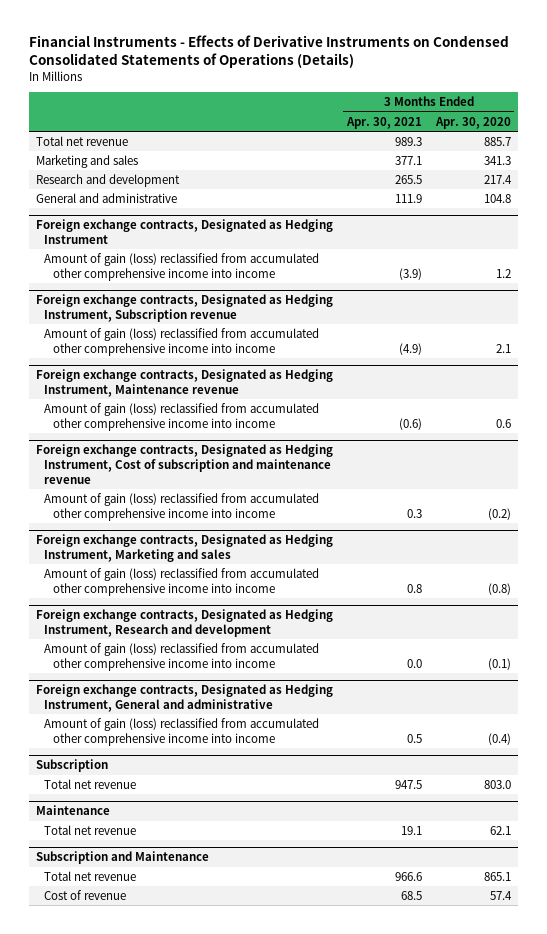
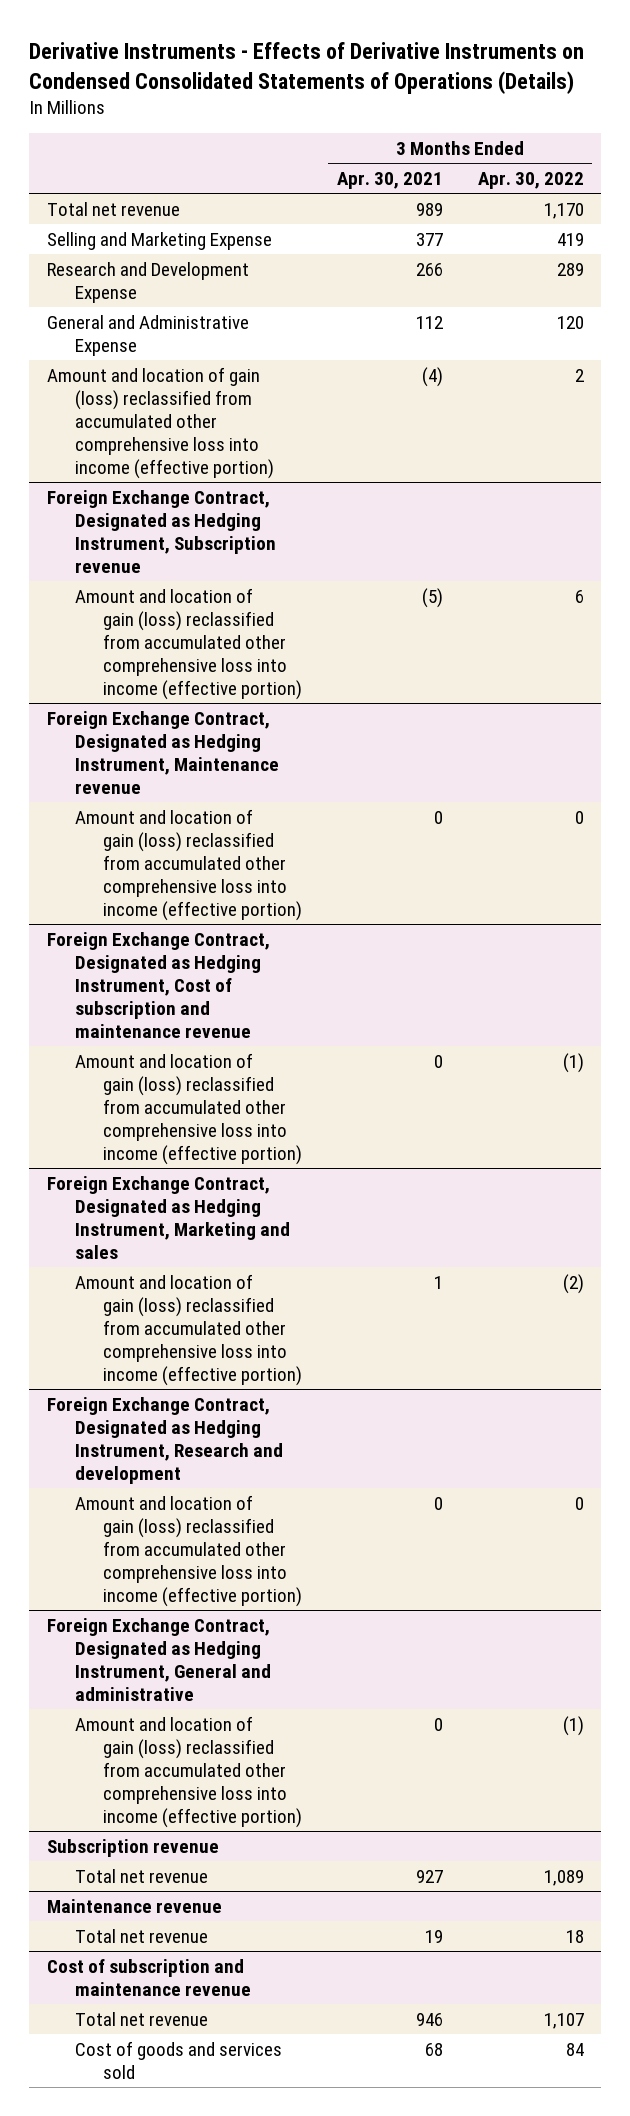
- Financial Instruments - Effects of Derivative Instruments on Condensed Consolidated Statements of Operations (Details)
+ Derivative Instruments - Effects of Derivative Instruments on Condensed Consolidated Statements of Operations (Details)
- | 3 Months Ended Apr. 30, 2021 | 3 Months Ended Apr. 30, 2020
+ | 3 Months Ended Apr. 30, 2021 | 3 Months Ended Apr. 30, 2022
- Total net revenue | 989.3 | 885.7
- Marketing and sales | 377.1 | 341.3
- Research and development | 265.5 | 217.4
- General and administrative | 111.9 | 104.8
- Foreign exchange contracts, Designated as Hedging Instrument
- Amount of gain (loss) reclassified from accumulated other comprehensive income into income | (3.9) | 1.2
- Foreign exchange contracts, Designated as Hedging Instrument, Subscription revenue
- Amount of gain (loss) reclassified from accumulated other comprehensive income into income | (4.9) | 2.1
- Foreign exchange contracts, Designated as Hedging Instrument, Maintenance revenue
- Amount of gain (loss) reclassified from accumulated other comprehensive income into income | (0.6) | 0.6
- Foreign exchange contracts, Designated as Hedging Instrument, Cost of subscription and maintenance revenue
- Amount of gain (loss) reclassified from accumulated other comprehensive income into income | 0.3 | (0.2)
- Foreign exchange contracts, Designated as Hedging Instrument, Marketing and sales
- Amount of gain (loss) reclassified from accumulated other comprehensive income into income | 0.8 | (0.8)
- Foreign exchange contracts, Designated as Hedging Instrument, Research and development
- Amount of gain (loss) reclassified from accumulated other comprehensive income into income | 0.0 | (0.1)
- Foreign exchange contracts, Designated as Hedging Instrument, General and administrative
- Amount of gain (loss) reclassified from accumulated other comprehensive income into income | 0.5 | (0.4)
- Subscription
- Total net revenue | 947.5 | 803.0
- Maintenance
- Total net revenue | 19.1 | 62.1
- Subscription and Maintenance
- Total net revenue | 966.6 | 865.1
- Cost of revenue | 68.5 | 57.4
+ Total net revenue | 989 | 1,170
+ Selling and Marketing Expense | 377 | 419
+ Research and Development Expense | 266 | 289
+ General and Administrative Expense | 112 | 120
+ Amount and location of gain (loss) reclassified from accumulated other comprehensive loss into income (effective portion) | (4) | 2
+ Foreign Exchange Contract, Designated as Hedging Instrument, Subscription revenue
+ Amount and location of gain (loss) reclassified from accumulated other comprehensive loss into income (effective portion) | (5) | 6
+ Foreign Exchange Contract, Designated as Hedging Instrument, Maintenance revenue
+ Amount and location of gain (loss) reclassified from accumulated other comprehensive loss into income (effective portion) | 0 | 0
+ Foreign Exchange Contract, Designated as Hedging Instrument, Cost of subscription and maintenance revenue
+ Amount and location of gain (loss) reclassified from accumulated other comprehensive loss into income (effective portion) | 0 | (1)
+ Foreign Exchange Contract, Designated as Hedging Instrument, Marketing and sales
+ Amount and location of gain (loss) reclassified from accumulated other comprehensive loss into income (effective portion) | 1 | (2)
+ Foreign Exchange Contract, Designated as Hedging Instrument, Research and development
+ Amount and location of gain (loss) reclassified from accumulated other comprehensive loss into income (effective portion) | 0 | 0
+ Foreign Exchange Contract, Designated as Hedging Instrument, General and administrative
+ Amount and location of gain (loss) reclassified from accumulated other comprehensive loss into income (effective portion) | 0 | (1)
+ Subscription revenue
+ Total net revenue | 927 | 1,089
+ Maintenance revenue
+ Total net revenue | 19 | 18
+ Cost of subscription and maintenance revenue
+ Total net revenue | 946 | 1,107
+ Cost of goods and services sold | 68 | 84

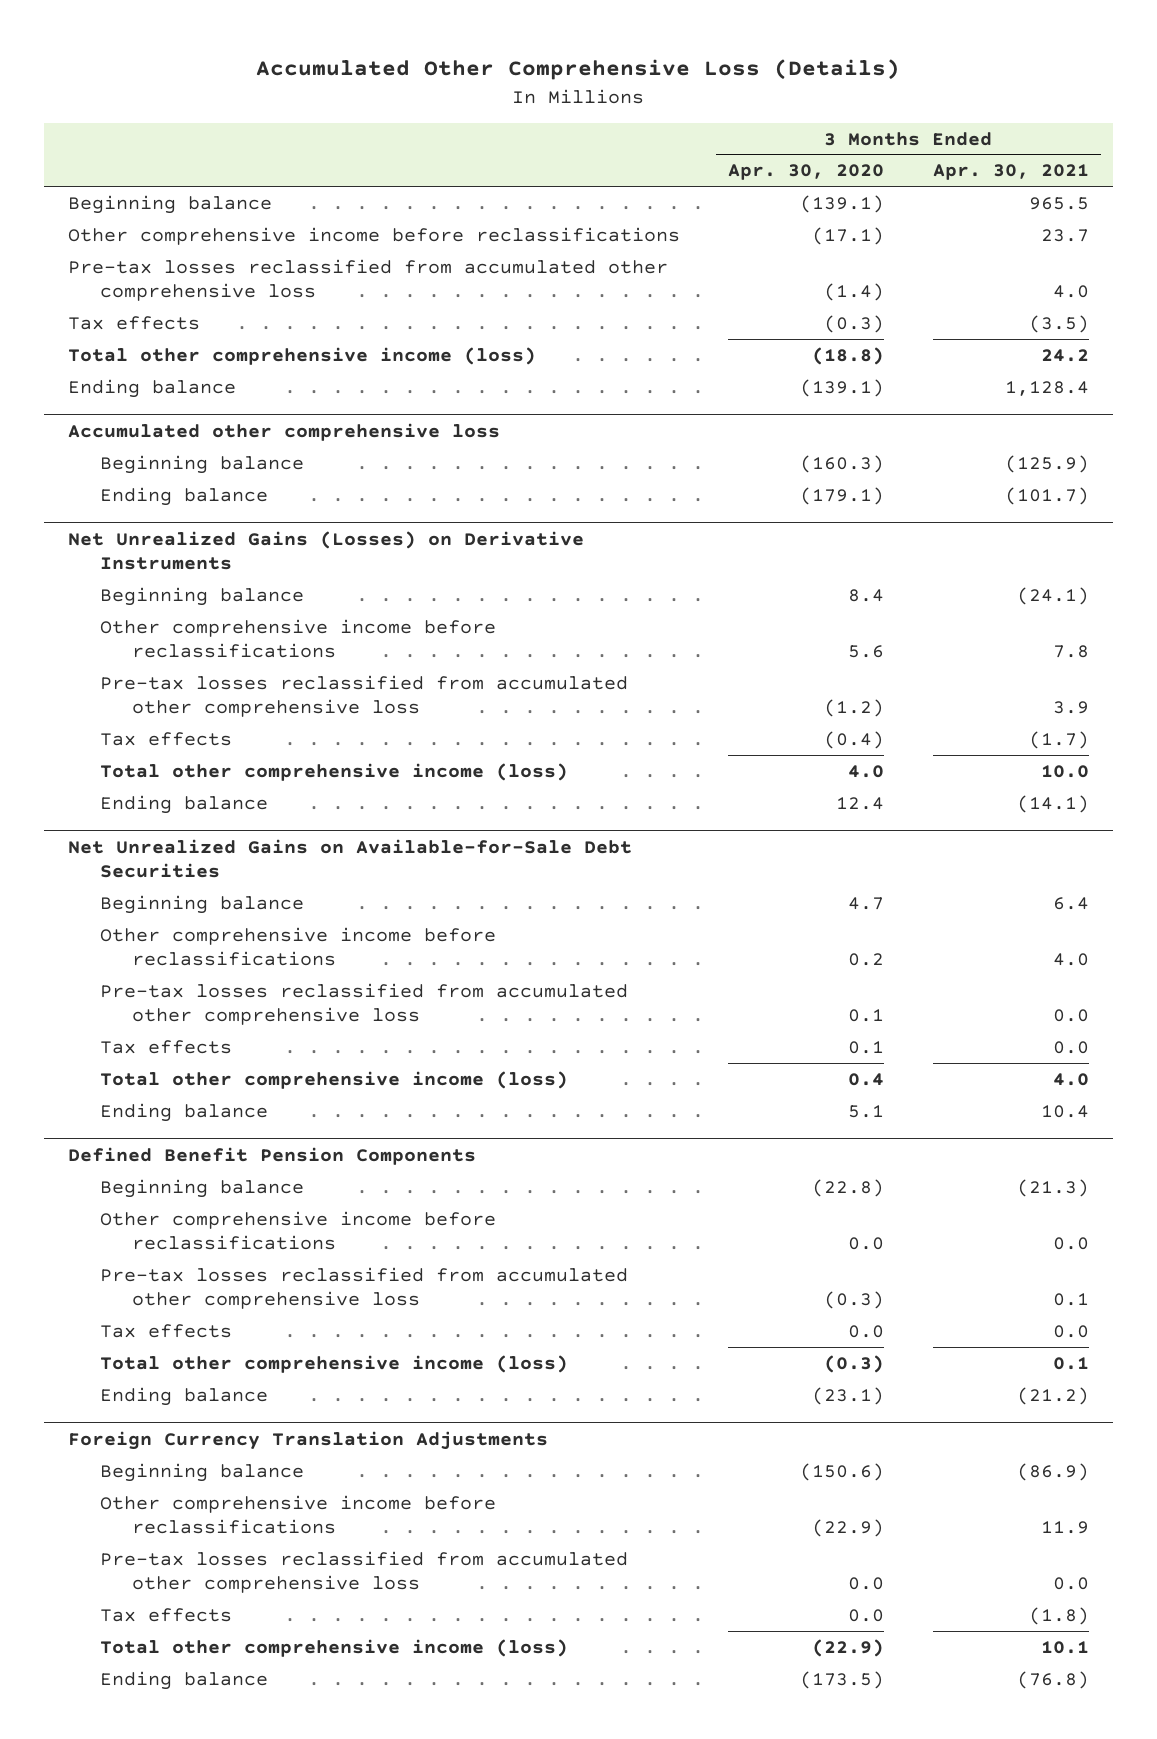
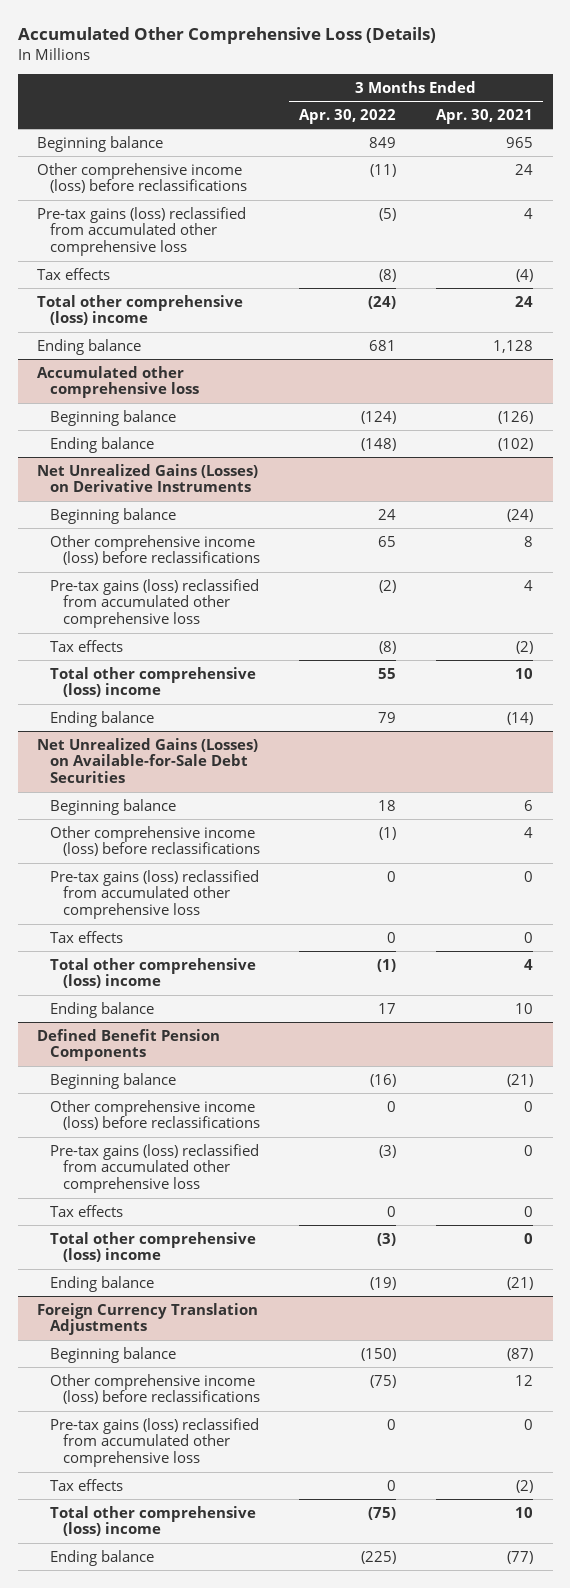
- | 3 Months Ended Apr. 30, 2020 | 3 Months Ended Apr. 30, 2021
+ | 3 Months Ended Apr. 30, 2022 | 3 Months Ended Apr. 30, 2021
- Beginning balance | (139.1) | 965.5
- Other comprehensive income before reclassifications | (17.1) | 23.7
- Pre-tax losses reclassified from accumulated other comprehensive loss | (1.4) | 4.0
- Tax effects | (0.3) | (3.5)
- Total other comprehensive income (loss) | (18.8) | 24.2
- Ending balance | (139.1) | 1,128.4
+ Beginning balance | 849 | 965
+ Other comprehensive income (loss) before reclassifications | (11) | 24
+ Pre-tax gains (loss) reclassified from accumulated other comprehensive loss | (5) | 4
+ Tax effects | (8) | (4)
+ Total other comprehensive (loss) income | (24) | 24
+ Ending balance | 681 | 1,128
@ Accumulated other comprehensive loss
- Beginning balance | (160.3) | (125.9)
- Ending balance | (179.1) | (101.7)
+ Beginning balance | (124) | (126)
+ Ending balance | (148) | (102)
@ Net Unrealized Gains (Losses) on Derivative Instruments
- Beginning balance | 8.4 | (24.1)
- Other comprehensive income before reclassifications | 5.6 | 7.8
- Pre-tax losses reclassified from accumulated other comprehensive loss | (1.2) | 3.9
- Tax effects | (0.4) | (1.7)
- Total other comprehensive income (loss) | 4.0 | 10.0
- Ending balance | 12.4 | (14.1)
- Net Unrealized Gains on Available-for-Sale Debt Securities
- Beginning balance | 4.7 | 6.4
- Other comprehensive income before reclassifications | 0.2 | 4.0
- Pre-tax losses reclassified from accumulated other comprehensive loss | 0.1 | 0.0
- Tax effects | 0.1 | 0.0
- Total other comprehensive income (loss) | 0.4 | 4.0
- Ending balance | 5.1 | 10.4
@ Net Unrealized Gains (Losses) on Derivative Instruments
+ Beginning balance | 24 | (24)
+ Other comprehensive income (loss) before reclassifications | 65 | 8
+ Pre-tax gains (loss) reclassified from accumulated other comprehensive loss | (2) | 4
+ Tax effects | (8) | (2)
+ Total other comprehensive (loss) income | 55 | 10
+ Ending balance | 79 | (14)
+ Net Unrealized Gains (Losses) on Available-for-Sale Debt Securities
+ Beginning balance | 18 | 6
+ Other comprehensive income (loss) before reclassifications | (1) | 4
+ Pre-tax gains (loss) reclassified from accumulated other comprehensive loss | 0 | 0
+ Tax effects | 0 | 0
+ Total other comprehensive (loss) income | (1) | 4
+ Ending balance | 17 | 10
@ Defined Benefit Pension Components
- Beginning balance | (22.8) | (21.3)
- Other comprehensive income before reclassifications | 0.0 | 0.0
- Pre-tax losses reclassified from accumulated other comprehensive loss | (0.3) | 0.1
- Tax effects | 0.0 | 0.0
- Total other comprehensive income (loss) | (0.3) | 0.1
- Ending balance | (23.1) | (21.2)
+ Beginning balance | (16) | (21)
+ Other comprehensive income (loss) before reclassifications | 0 | 0
+ Pre-tax gains (loss) reclassified from accumulated other comprehensive loss | (3) | 0
+ Tax effects | 0 | 0
+ Total other comprehensive (loss) income | (3) | 0
+ Ending balance | (19) | (21)
@ Foreign Currency Translation Adjustments
- Beginning balance | (150.6) | (86.9)
- Other comprehensive income before reclassifications | (22.9) | 11.9
- Pre-tax losses reclassified from accumulated other comprehensive loss | 0.0 | 0.0
- Tax effects | 0.0 | (1.8)
- Total other comprehensive income (loss) | (22.9) | 10.1
- Ending balance | (173.5) | (76.8)
+ Beginning balance | (150) | (87)
+ Other comprehensive income (loss) before reclassifications | (75) | 12
+ Pre-tax gains (loss) reclassified from accumulated other comprehensive loss | 0 | 0
+ Tax effects | 0 | (2)
+ Total other comprehensive (loss) income | (75) | 10
+ Ending balance | (225) | (77)

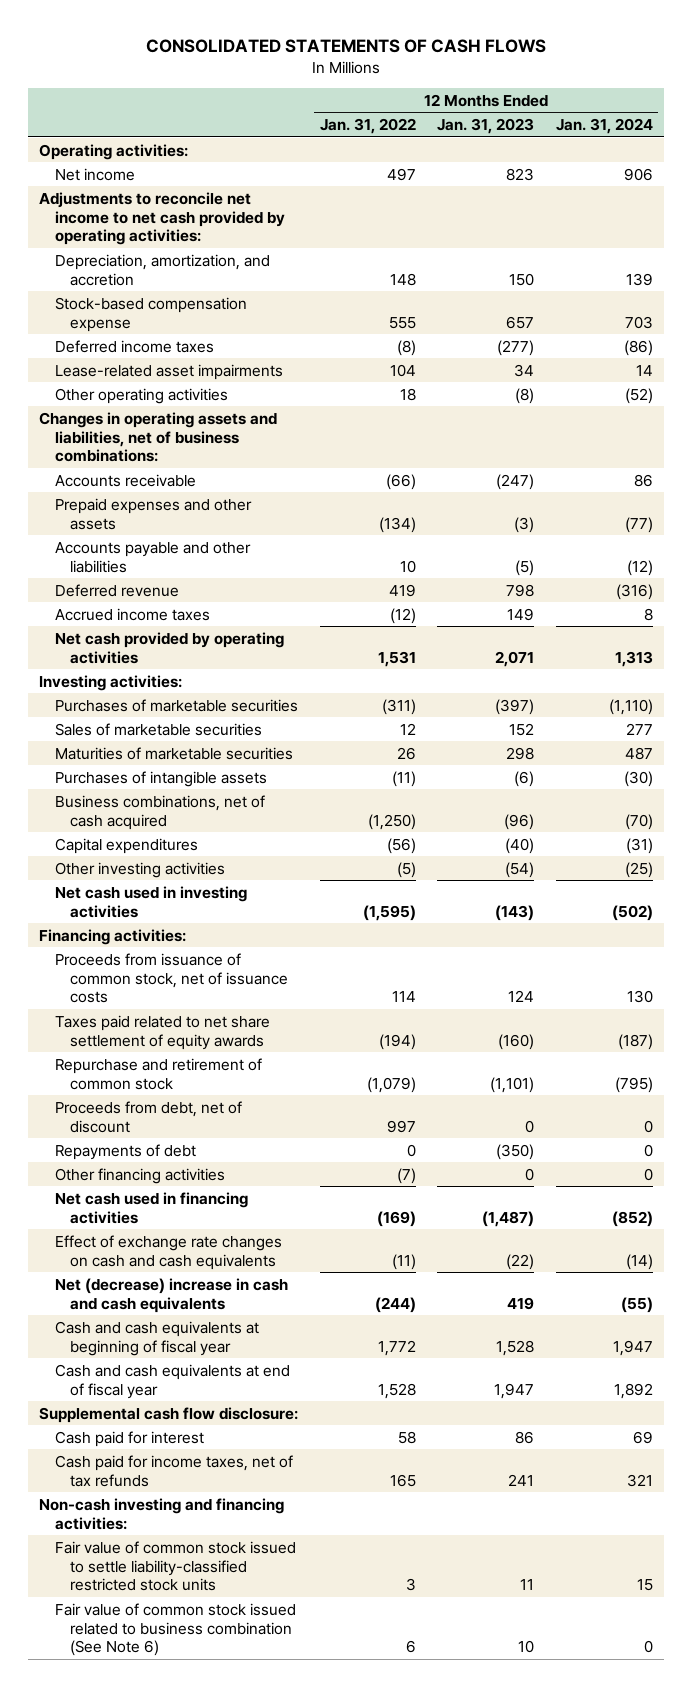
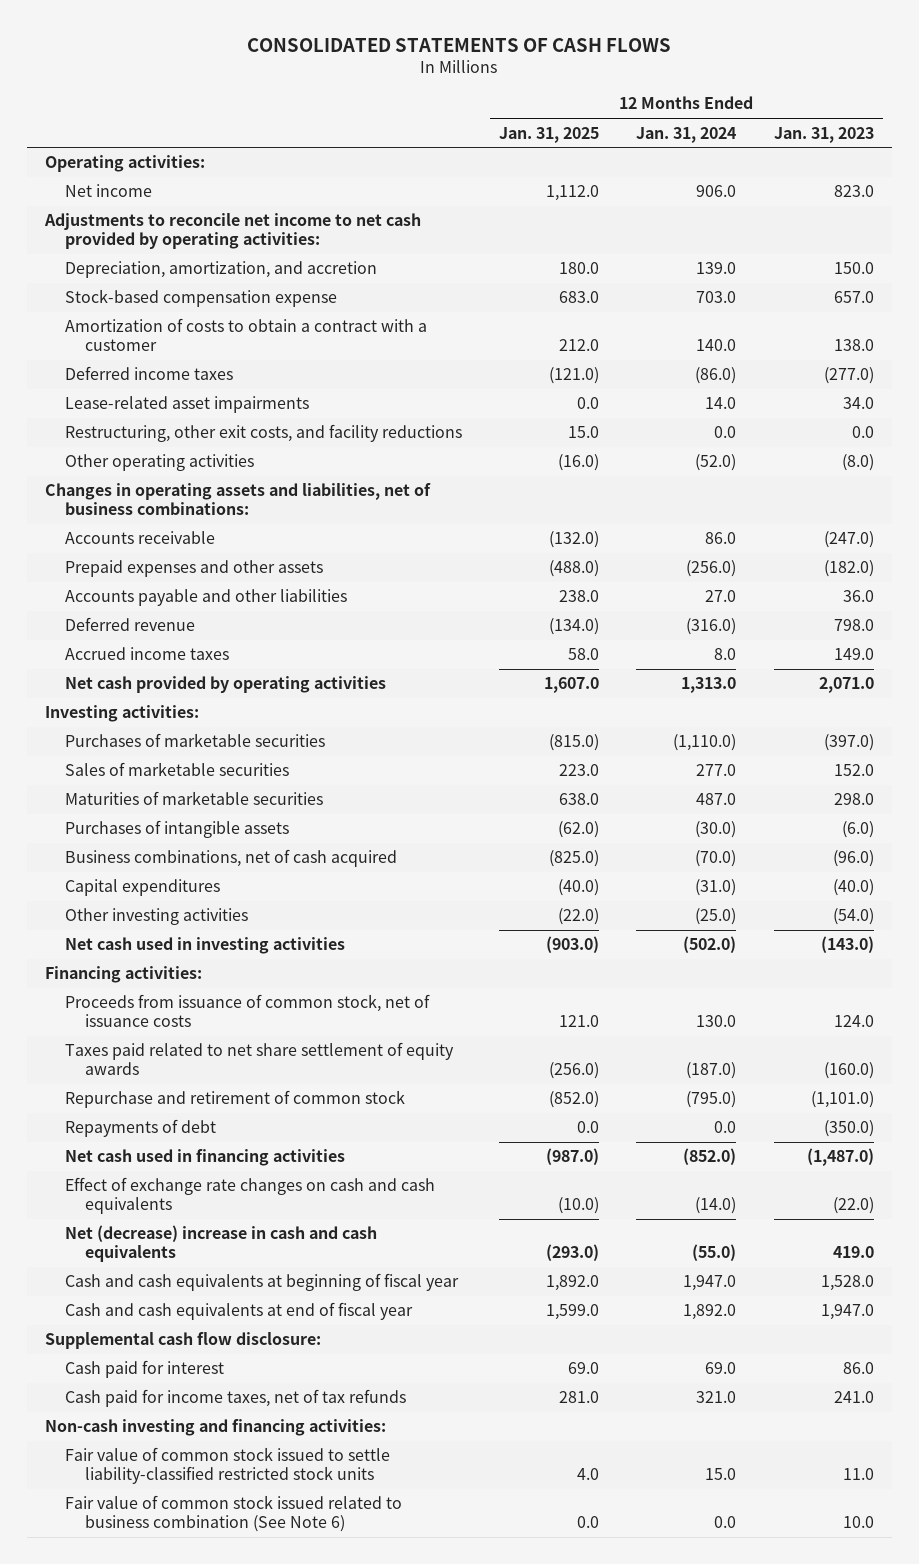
- | 12 Months Ended Jan. 31, 2022 | 12 Months Ended Jan. 31, 2023 | 12 Months Ended Jan. 31, 2024
+ | 12 Months Ended Jan. 31, 2025 | 12 Months Ended Jan. 31, 2024 | 12 Months Ended Jan. 31, 2023
- Net income | 497 | 823 | 906
+ Net income | 1,112.0 | 906.0 | 823.0
- Depreciation, amortization, and accretion | 148 | 150 | 139
- Stock-based compensation expense | 555 | 657 | 703
- Deferred income taxes | (8) | (277) | (86)
- Lease-related asset impairments | 104 | 34 | 14
- Other operating activities | 18 | (8) | (52)
+ Depreciation, amortization, and accretion | 180.0 | 139.0 | 150.0
+ Stock-based compensation expense | 683.0 | 703.0 | 657.0
+ Amortization of costs to obtain a contract with a customer | 212.0 | 140.0 | 138.0
+ Deferred income taxes | (121.0) | (86.0) | (277.0)
+ Lease-related asset impairments | 0.0 | 14.0 | 34.0
+ Restructuring, other exit costs, and facility reductions | 15.0 | 0.0 | 0.0
+ Other operating activities | (16.0) | (52.0) | (8.0)
- Accounts receivable | (66) | (247) | 86
- Prepaid expenses and other assets | (134) | (3) | (77)
- Accounts payable and other liabilities | 10 | (5) | (12)
- Deferred revenue | 419 | 798 | (316)
- Accrued income taxes | (12) | 149 | 8
- Net cash provided by operating activities | 1,531 | 2,071 | 1,313
+ Accounts receivable | (132.0) | 86.0 | (247.0)
+ Prepaid expenses and other assets | (488.0) | (256.0) | (182.0)
+ Accounts payable and other liabilities | 238.0 | 27.0 | 36.0
+ Deferred revenue | (134.0) | (316.0) | 798.0
+ Accrued income taxes | 58.0 | 8.0 | 149.0
+ Net cash provided by operating activities | 1,607.0 | 1,313.0 | 2,071.0
- Purchases of marketable securities | (311) | (397) | (1,110)
- Sales of marketable securities | 12 | 152 | 277
- Maturities of marketable securities | 26 | 298 | 487
- Purchases of intangible assets | (11) | (6) | (30)
- Business combinations, net of cash acquired | (1,250) | (96) | (70)
- Capital expenditures | (56) | (40) | (31)
- Other investing activities | (5) | (54) | (25)
- Net cash used in investing activities | (1,595) | (143) | (502)
+ Purchases of marketable securities | (815.0) | (1,110.0) | (397.0)
+ Sales of marketable securities | 223.0 | 277.0 | 152.0
+ Maturities of marketable securities | 638.0 | 487.0 | 298.0
+ Purchases of intangible assets | (62.0) | (30.0) | (6.0)
+ Business combinations, net of cash acquired | (825.0) | (70.0) | (96.0)
+ Capital expenditures | (40.0) | (31.0) | (40.0)
+ Other investing activities | (22.0) | (25.0) | (54.0)
+ Net cash used in investing activities | (903.0) | (502.0) | (143.0)
- Proceeds from issuance of common stock, net of issuance costs | 114 | 124 | 130
- Taxes paid related to net share settlement of equity awards | (194) | (160) | (187)
- Repurchase and retirement of common stock | (1,079) | (1,101) | (795)
- Proceeds from debt, net of discount | 997 | 0 | 0
- Repayments of debt | 0 | (350) | 0
- Other financing activities | (7) | 0 | 0
- Net cash used in financing activities | (169) | (1,487) | (852)
- Effect of exchange rate changes on cash and cash equivalents | (11) | (22) | (14)
- Net (decrease) increase in cash and cash equivalents | (244) | 419 | (55)
- Cash and cash equivalents at beginning of fiscal year | 1,772 | 1,528 | 1,947
- Cash and cash equivalents at end of fiscal year | 1,528 | 1,947 | 1,892
+ Proceeds from issuance of common stock, net of issuance costs | 121.0 | 130.0 | 124.0
+ Taxes paid related to net share settlement of equity awards | (256.0) | (187.0) | (160.0)
+ Repurchase and retirement of common stock | (852.0) | (795.0) | (1,101.0)
+ Repayments of debt | 0.0 | 0.0 | (350.0)
+ Net cash used in financing activities | (987.0) | (852.0) | (1,487.0)
+ Effect of exchange rate changes on cash and cash equivalents | (10.0) | (14.0) | (22.0)
+ Net (decrease) increase in cash and cash equivalents | (293.0) | (55.0) | 419.0
+ Cash and cash equivalents at beginning of fiscal year | 1,892.0 | 1,947.0 | 1,528.0
+ Cash and cash equivalents at end of fiscal year | 1,599.0 | 1,892.0 | 1,947.0
- Cash paid for interest | 58 | 86 | 69
- Cash paid for income taxes, net of tax refunds | 165 | 241 | 321
+ Cash paid for interest | 69.0 | 69.0 | 86.0
+ Cash paid for income taxes, net of tax refunds | 281.0 | 321.0 | 241.0
- Fair value of common stock issued to settle liability-classified restricted stock units | 3 | 11 | 15
- Fair value of common stock issued related to business combination (See Note 6) | 6 | 10 | 0
+ Fair value of common stock issued to settle liability-classified restricted stock units | 4.0 | 15.0 | 11.0
+ Fair value of common stock issued related to business combination (See Note 6) | 0.0 | 0.0 | 10.0

